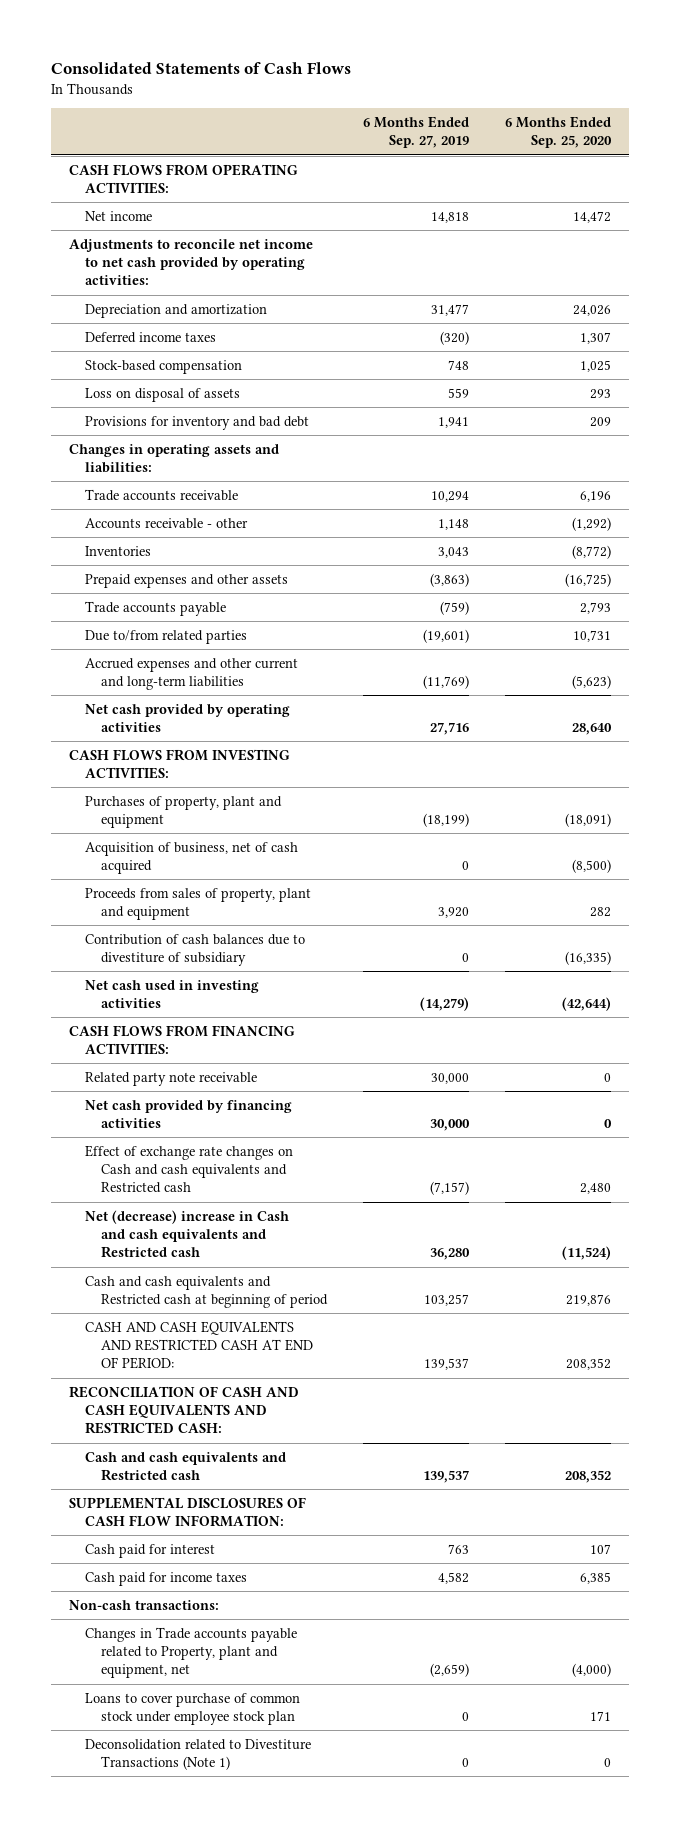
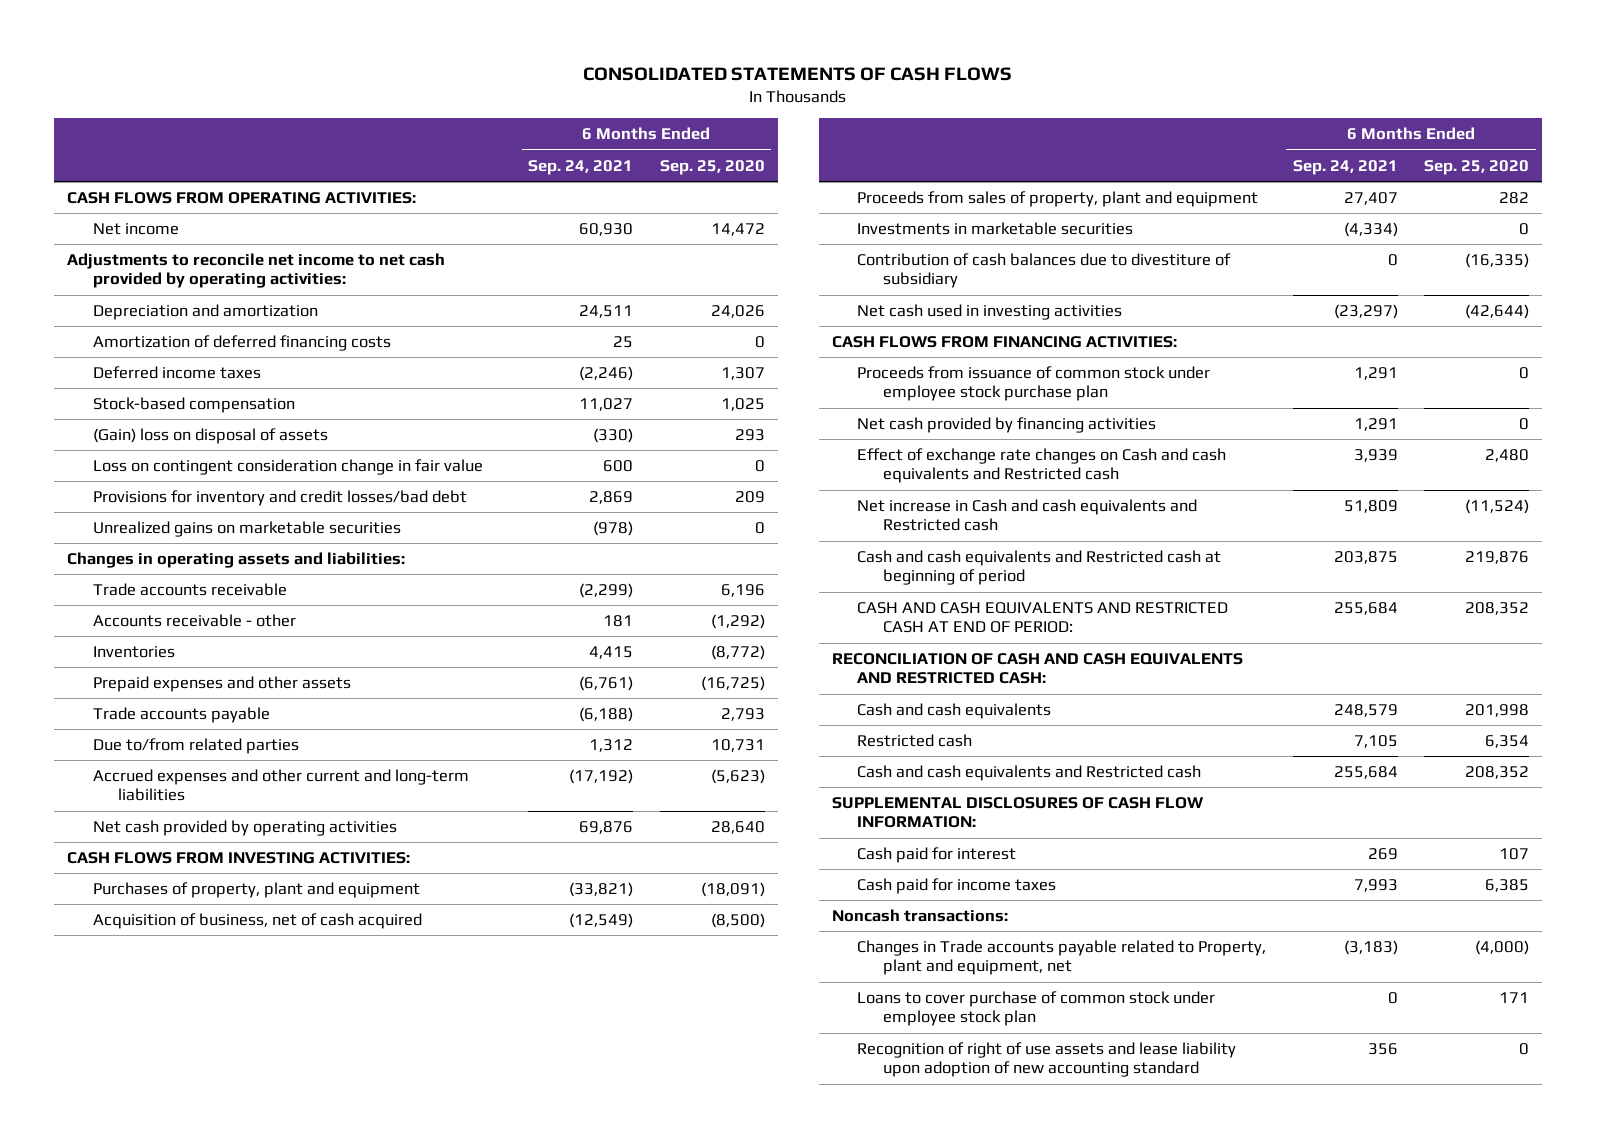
- Consolidated Statements of Cash Flows
+ CONSOLIDATED STATEMENTS OF CASH FLOWS
- | 6 Months Ended Sep. 27, 2019 | 6 Months Ended Sep. 25, 2020
+ | 6 Months Ended Sep. 24, 2021 | 6 Months Ended Sep. 25, 2020
+ Amortization of deferred financing costs | 25 | 0
- Loss on disposal of assets | 559 | 293
- Provisions for inventory and bad debt | 1,941 | 209
+ (Gain) loss on disposal of assets | (330) | 293
+ Loss on contingent consideration change in fair value | 600 | 0
+ Provisions for inventory and credit losses/bad debt | 2,869 | 209
+ Unrealized gains on marketable securities | (978) | 0
+ Investments in marketable securities | (4,334) | 0
- Related party note receivable | 30,000 | 0
+ Proceeds from issuance of common stock under employee stock purchase plan | 1,291 | 0
- Net (decrease) increase in Cash and cash equivalents and Restricted cash | 36,280 | (11,524)
+ Net increase in Cash and cash equivalents and Restricted cash | 51,809 | (11,524)
+ Cash and cash equivalents | 248,579 | 201,998
+ Restricted cash | 7,105 | 6,354
- Non-cash transactions:
+ Noncash transactions:
- Deconsolidation related to Divestiture Transactions (Note 1) | 0 | 0
+ Recognition of right of use assets and lease liability upon adoption of new accounting standard | 356 | 0

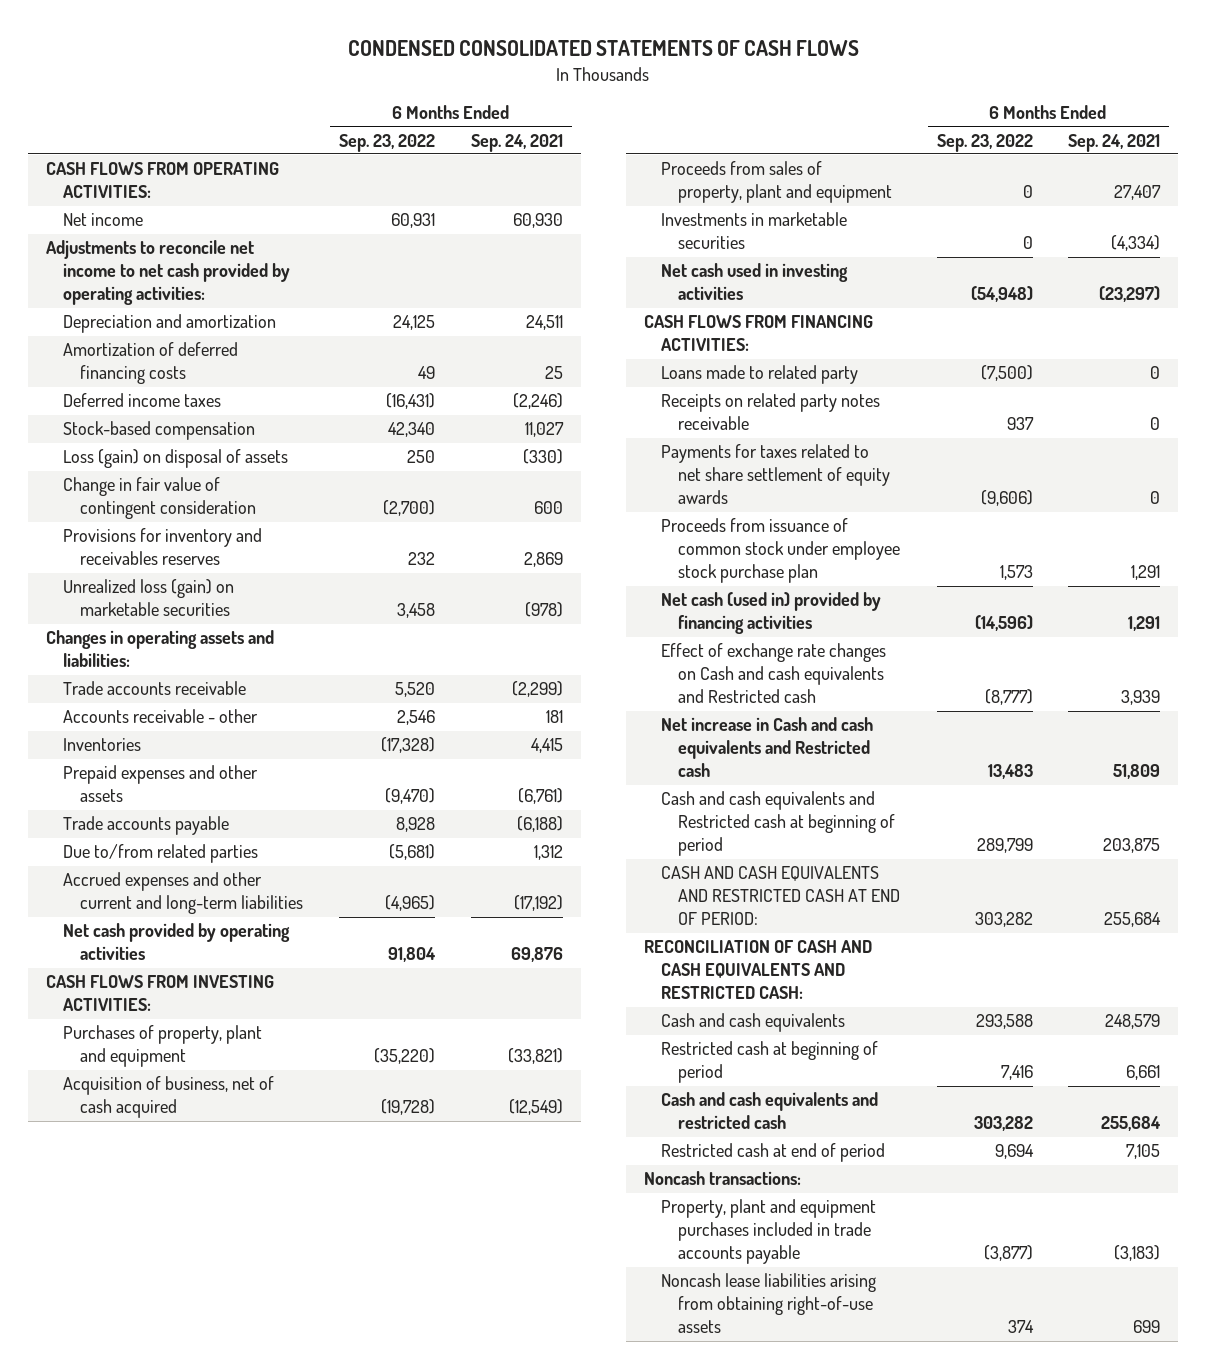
- CONSOLIDATED STATEMENTS OF CASH FLOWS
+ CONDENSED CONSOLIDATED STATEMENTS OF CASH FLOWS
- | 6 Months Ended Sep. 24, 2021 | 6 Months Ended Sep. 25, 2020
+ | 6 Months Ended Sep. 23, 2022 | 6 Months Ended Sep. 24, 2021
- (Gain) loss on disposal of assets | (330) | 293
- Loss on contingent consideration change in fair value | 600 | 0
- Provisions for inventory and credit losses/bad debt | 2,869 | 209
- Unrealized gains on marketable securities | (978) | 0
+ Loss (gain) on disposal of assets | 250 | (330)
+ Change in fair value of contingent consideration | (2,700) | 600
+ Provisions for inventory and receivables reserves | 232 | 2,869
+ Unrealized loss (gain) on marketable securities | 3,458 | (978)
- Contribution of cash balances due to divestiture of subsidiary | 0 | (16,335)
+ Loans made to related party | (7,500) | 0
+ Receipts on related party notes receivable | 937 | 0
+ Payments for taxes related to net share settlement of equity awards | (9,606) | 0
- Net cash provided by financing activities | 1,291 | 0
+ Net cash (used in) provided by financing activities | (14,596) | 1,291
- Restricted cash | 7,105 | 6,354
- Cash and cash equivalents and Restricted cash | 255,684 | 208,352
- SUPPLEMENTAL DISCLOSURES OF CASH FLOW INFORMATION:
- Cash paid for interest | 269 | 107
- Cash paid for income taxes | 7,993 | 6,385
+ Restricted cash at beginning of period | 7,416 | 6,661
+ Cash and cash equivalents and restricted cash | 303,282 | 255,684
+ Restricted cash at end of period | 9,694 | 7,105
- Changes in Trade accounts payable related to Property, plant and equipment, net | (3,183) | (4,000)
- Loans to cover purchase of common stock under employee stock plan | 0 | 171
- Recognition of right of use assets and lease liability upon adoption of new accounting standard | 356 | 0
+ Property, plant and equipment purchases included in trade accounts payable | (3,877) | (3,183)
+ Noncash lease liabilities arising from obtaining right-of-use assets | 374 | 699

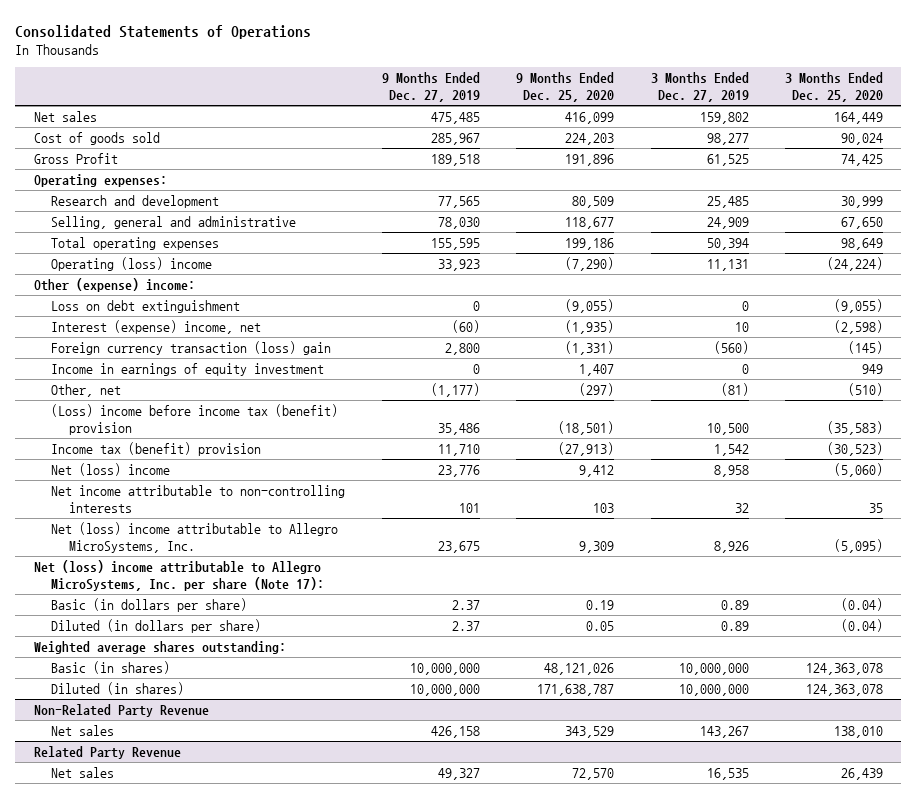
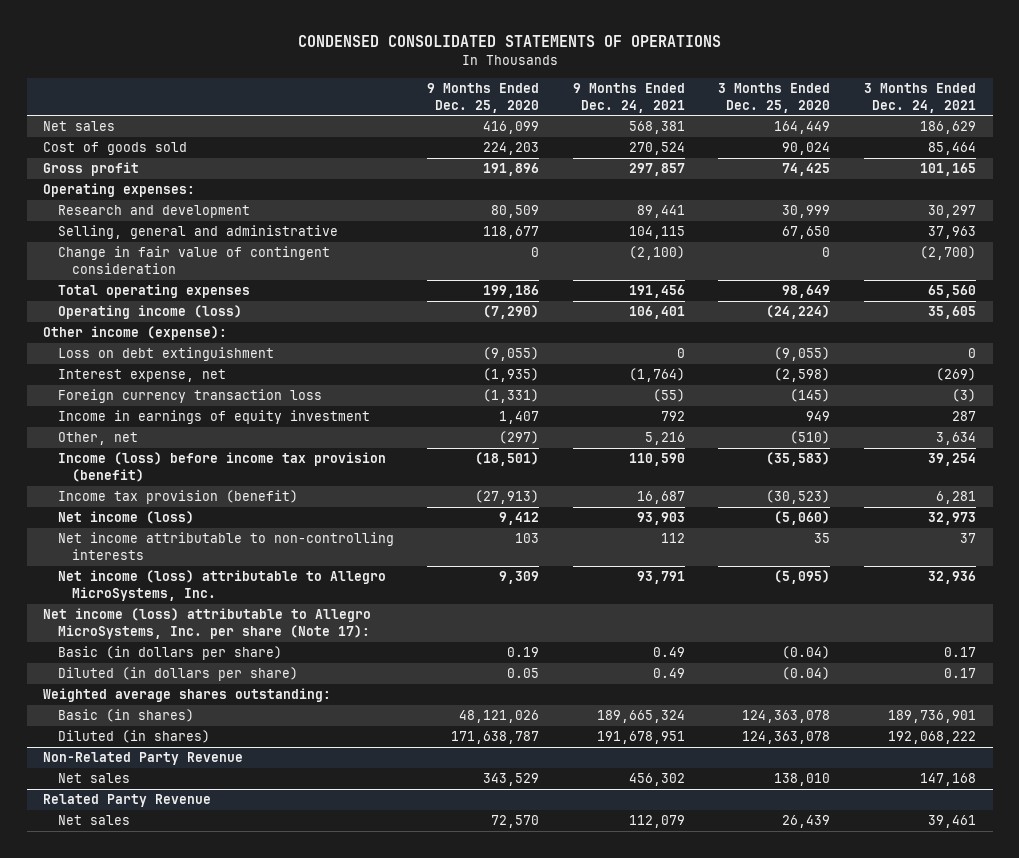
- Consolidated Statements of Operations
+ CONDENSED CONSOLIDATED STATEMENTS OF OPERATIONS
- | 9 Months Ended Dec. 27, 2019 | 9 Months Ended Dec. 25, 2020 | 3 Months Ended Dec. 27, 2019 | 3 Months Ended Dec. 25, 2020
+ | 9 Months Ended Dec. 25, 2020 | 9 Months Ended Dec. 24, 2021 | 3 Months Ended Dec. 25, 2020 | 3 Months Ended Dec. 24, 2021
- Gross Profit | 189,518 | 191,896 | 61,525 | 74,425
+ Gross profit | 191,896 | 297,857 | 74,425 | 101,165
+ Change in fair value of contingent consideration | 0 | (2,100) | 0 | (2,700)
- Operating (loss) income | 33,923 | (7,290) | 11,131 | (24,224)
- Other (expense) income:
+ Operating income (loss) | (7,290) | 106,401 | (24,224) | 35,605
+ Other income (expense):
- Interest (expense) income, net | (60) | (1,935) | 10 | (2,598)
- Foreign currency transaction (loss) gain | 2,800 | (1,331) | (560) | (145)
+ Interest expense, net | (1,935) | (1,764) | (2,598) | (269)
+ Foreign currency transaction loss | (1,331) | (55) | (145) | (3)
- (Loss) income before income tax (benefit) provision | 35,486 | (18,501) | 10,500 | (35,583)
- Income tax (benefit) provision | 11,710 | (27,913) | 1,542 | (30,523)
- Net (loss) income | 23,776 | 9,412 | 8,958 | (5,060)
+ Income (loss) before income tax provision (benefit) | (18,501) | 110,590 | (35,583) | 39,254
+ Income tax provision (benefit) | (27,913) | 16,687 | (30,523) | 6,281
+ Net income (loss) | 9,412 | 93,903 | (5,060) | 32,973
- Net (loss) income attributable to Allegro MicroSystems, Inc. | 23,675 | 9,309 | 8,926 | (5,095)
- Net (loss) income attributable to Allegro MicroSystems, Inc. per share (Note 17):
+ Net income (loss) attributable to Allegro MicroSystems, Inc. | 9,309 | 93,791 | (5,095) | 32,936
+ Net income (loss) attributable to Allegro MicroSystems, Inc. per share (Note 17):

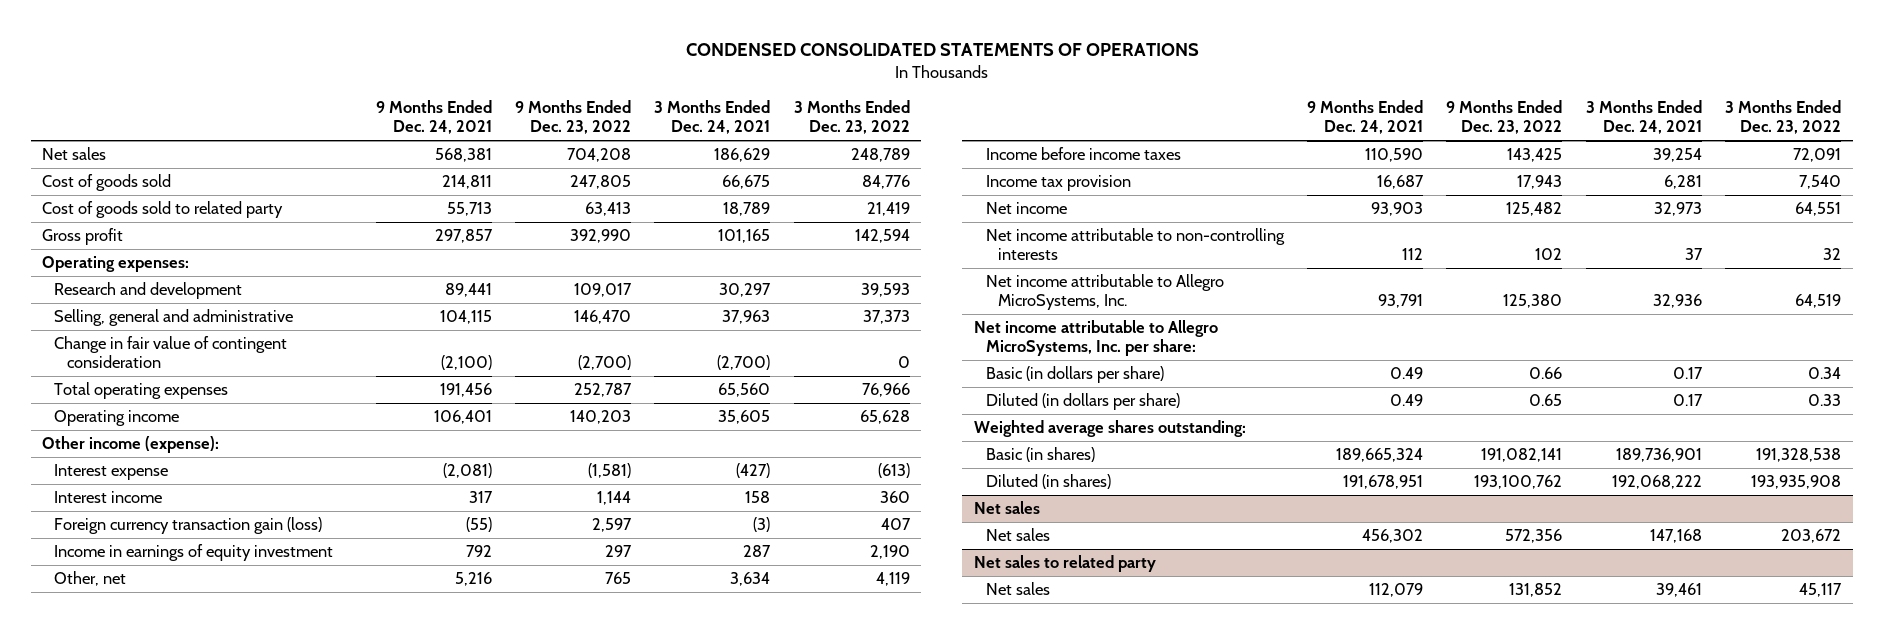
- | 9 Months Ended Dec. 25, 2020 | 9 Months Ended Dec. 24, 2021 | 3 Months Ended Dec. 25, 2020 | 3 Months Ended Dec. 24, 2021
+ | 9 Months Ended Dec. 24, 2021 | 9 Months Ended Dec. 23, 2022 | 3 Months Ended Dec. 24, 2021 | 3 Months Ended Dec. 23, 2022
- Cost of goods sold | 224,203 | 270,524 | 90,024 | 85,464
+ Cost of goods sold | 214,811 | 247,805 | 66,675 | 84,776
+ Cost of goods sold to related party | 55,713 | 63,413 | 18,789 | 21,419
- Operating income (loss) | (7,290) | 106,401 | (24,224) | 35,605
+ Operating income | 106,401 | 140,203 | 35,605 | 65,628
- Loss on debt extinguishment | (9,055) | 0 | (9,055) | 0
- Interest expense, net | (1,935) | (1,764) | (2,598) | (269)
- Foreign currency transaction loss | (1,331) | (55) | (145) | (3)
+ Interest expense | (2,081) | (1,581) | (427) | (613)
+ Interest income | 317 | 1,144 | 158 | 360
+ Foreign currency transaction gain (loss) | (55) | 2,597 | (3) | 407
- Income (loss) before income tax provision (benefit) | (18,501) | 110,590 | (35,583) | 39,254
- Income tax provision (benefit) | (27,913) | 16,687 | (30,523) | 6,281
- Net income (loss) | 9,412 | 93,903 | (5,060) | 32,973
+ Income before income taxes | 110,590 | 143,425 | 39,254 | 72,091
+ Income tax provision | 16,687 | 17,943 | 6,281 | 7,540
+ Net income | 93,903 | 125,482 | 32,973 | 64,551
- Net income (loss) attributable to Allegro MicroSystems, Inc. | 9,309 | 93,791 | (5,095) | 32,936
- Net income (loss) attributable to Allegro MicroSystems, Inc. per share (Note 17):
+ Net income attributable to Allegro MicroSystems, Inc. | 93,791 | 125,380 | 32,936 | 64,519
+ Net income attributable to Allegro MicroSystems, Inc. per share:
- Non-Related Party Revenue
+ Net sales
- Related Party Revenue
+ Net sales to related party

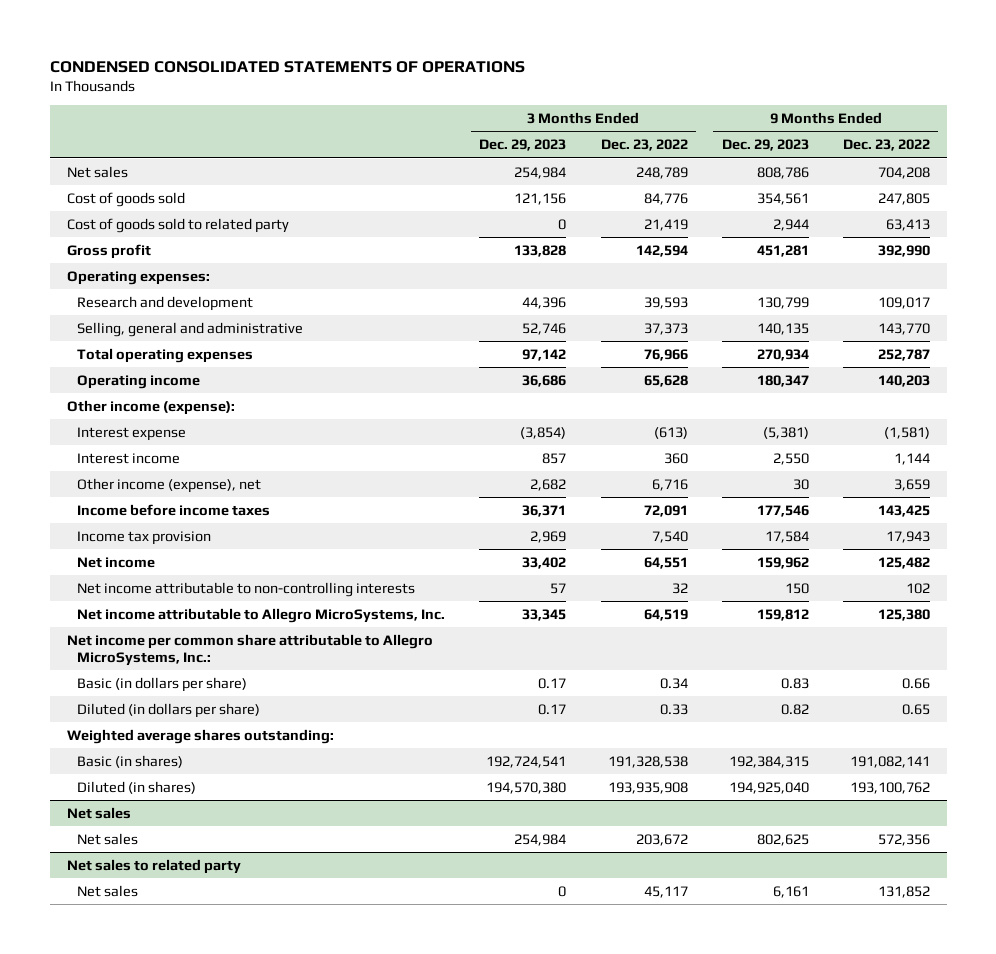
- | 9 Months Ended Dec. 24, 2021 | 9 Months Ended Dec. 23, 2022 | 3 Months Ended Dec. 24, 2021 | 3 Months Ended Dec. 23, 2022
+ | 3 Months Ended Dec. 29, 2023 | 3 Months Ended Dec. 23, 2022 | 9 Months Ended Dec. 29, 2023 | 9 Months Ended Dec. 23, 2022
- Selling, general and administrative | 104,115 | 146,470 | 37,963 | 37,373
- Change in fair value of contingent consideration | (2,100) | (2,700) | (2,700) | 0
+ Selling, general and administrative | 52,746 | 37,373 | 140,135 | 143,770
- Foreign currency transaction gain (loss) | (55) | 2,597 | (3) | 407
- Income in earnings of equity investment | 792 | 297 | 287 | 2,190
- Other, net | 5,216 | 765 | 3,634 | 4,119
+ Other income (expense), net | 2,682 | 6,716 | 30 | 3,659
- Net income attributable to Allegro MicroSystems, Inc. per share:
+ Net income per common share attributable to Allegro MicroSystems, Inc.:

